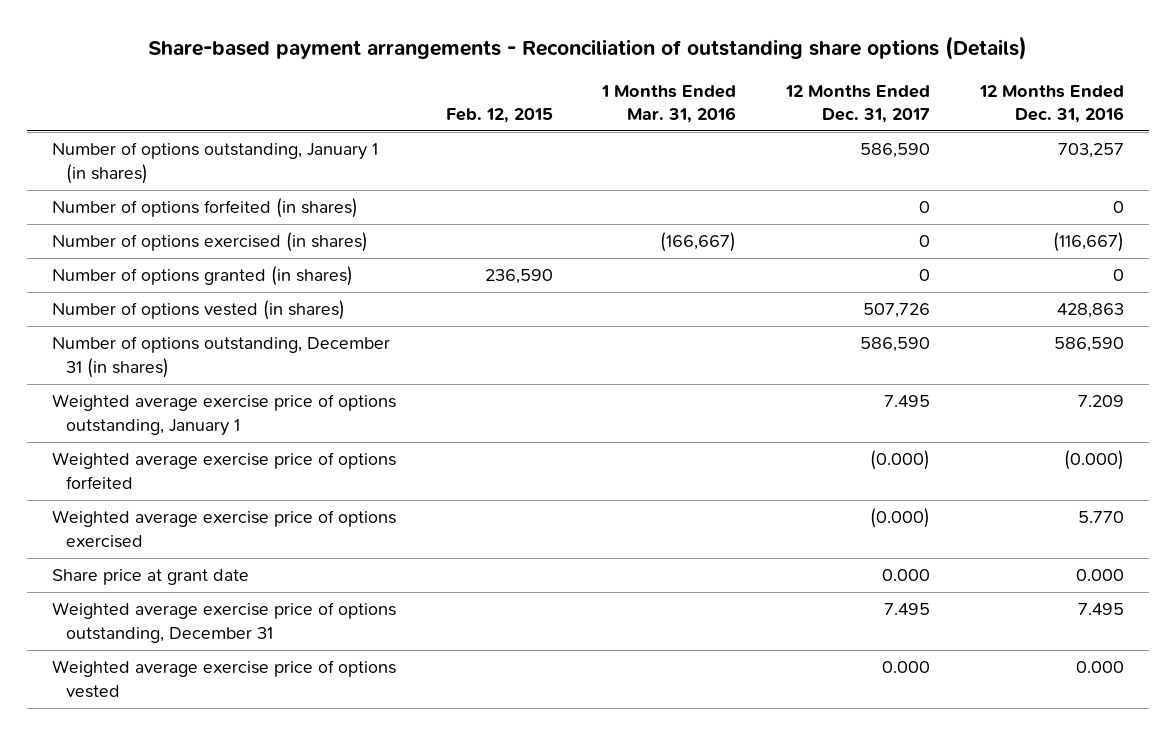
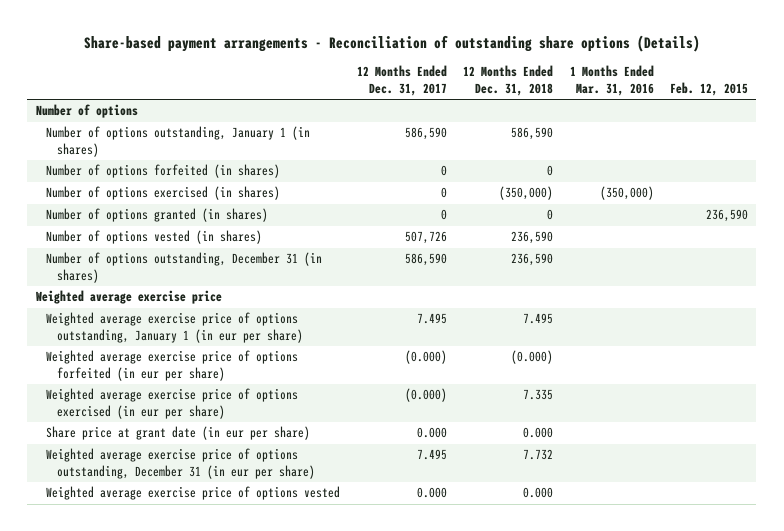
- | Feb. 12, 2015 | 1 Months Ended Mar. 31, 2016 | 12 Months Ended Dec. 31, 2017 | 12 Months Ended Dec. 31, 2016
+ | 12 Months Ended Dec. 31, 2017 | 12 Months Ended Dec. 31, 2018 | 1 Months Ended Mar. 31, 2016 | Feb. 12, 2015
+ Number of options
- Number of options exercised (in shares) | | (166,667) | 0 | (116,667)
+ Number of options exercised (in shares) | 0 | (350,000) | (350,000) |
- Weighted average exercise price of options outstanding, January 1 | | | 7.495 | 7.209
- Weighted average exercise price of options forfeited | | | (0.000) | (0.000)
- Weighted average exercise price of options exercised | | | (0.000) | 5.770
- Share price at grant date | | | 0.000 | 0.000
- Weighted average exercise price of options outstanding, December 31 | | | 7.495 | 7.495
+ Weighted average exercise price
+ Weighted average exercise price of options outstanding, January 1 (in eur per share) | 7.495 | 7.495 | |
+ Weighted average exercise price of options forfeited (in eur per share) | (0.000) | (0.000) | |
+ Weighted average exercise price of options exercised (in eur per share) | (0.000) | 7.335 | |
+ Share price at grant date (in eur per share) | 0.000 | 0.000 | |
+ Weighted average exercise price of options outstanding, December 31 (in eur per share) | 7.495 | 7.732 | |

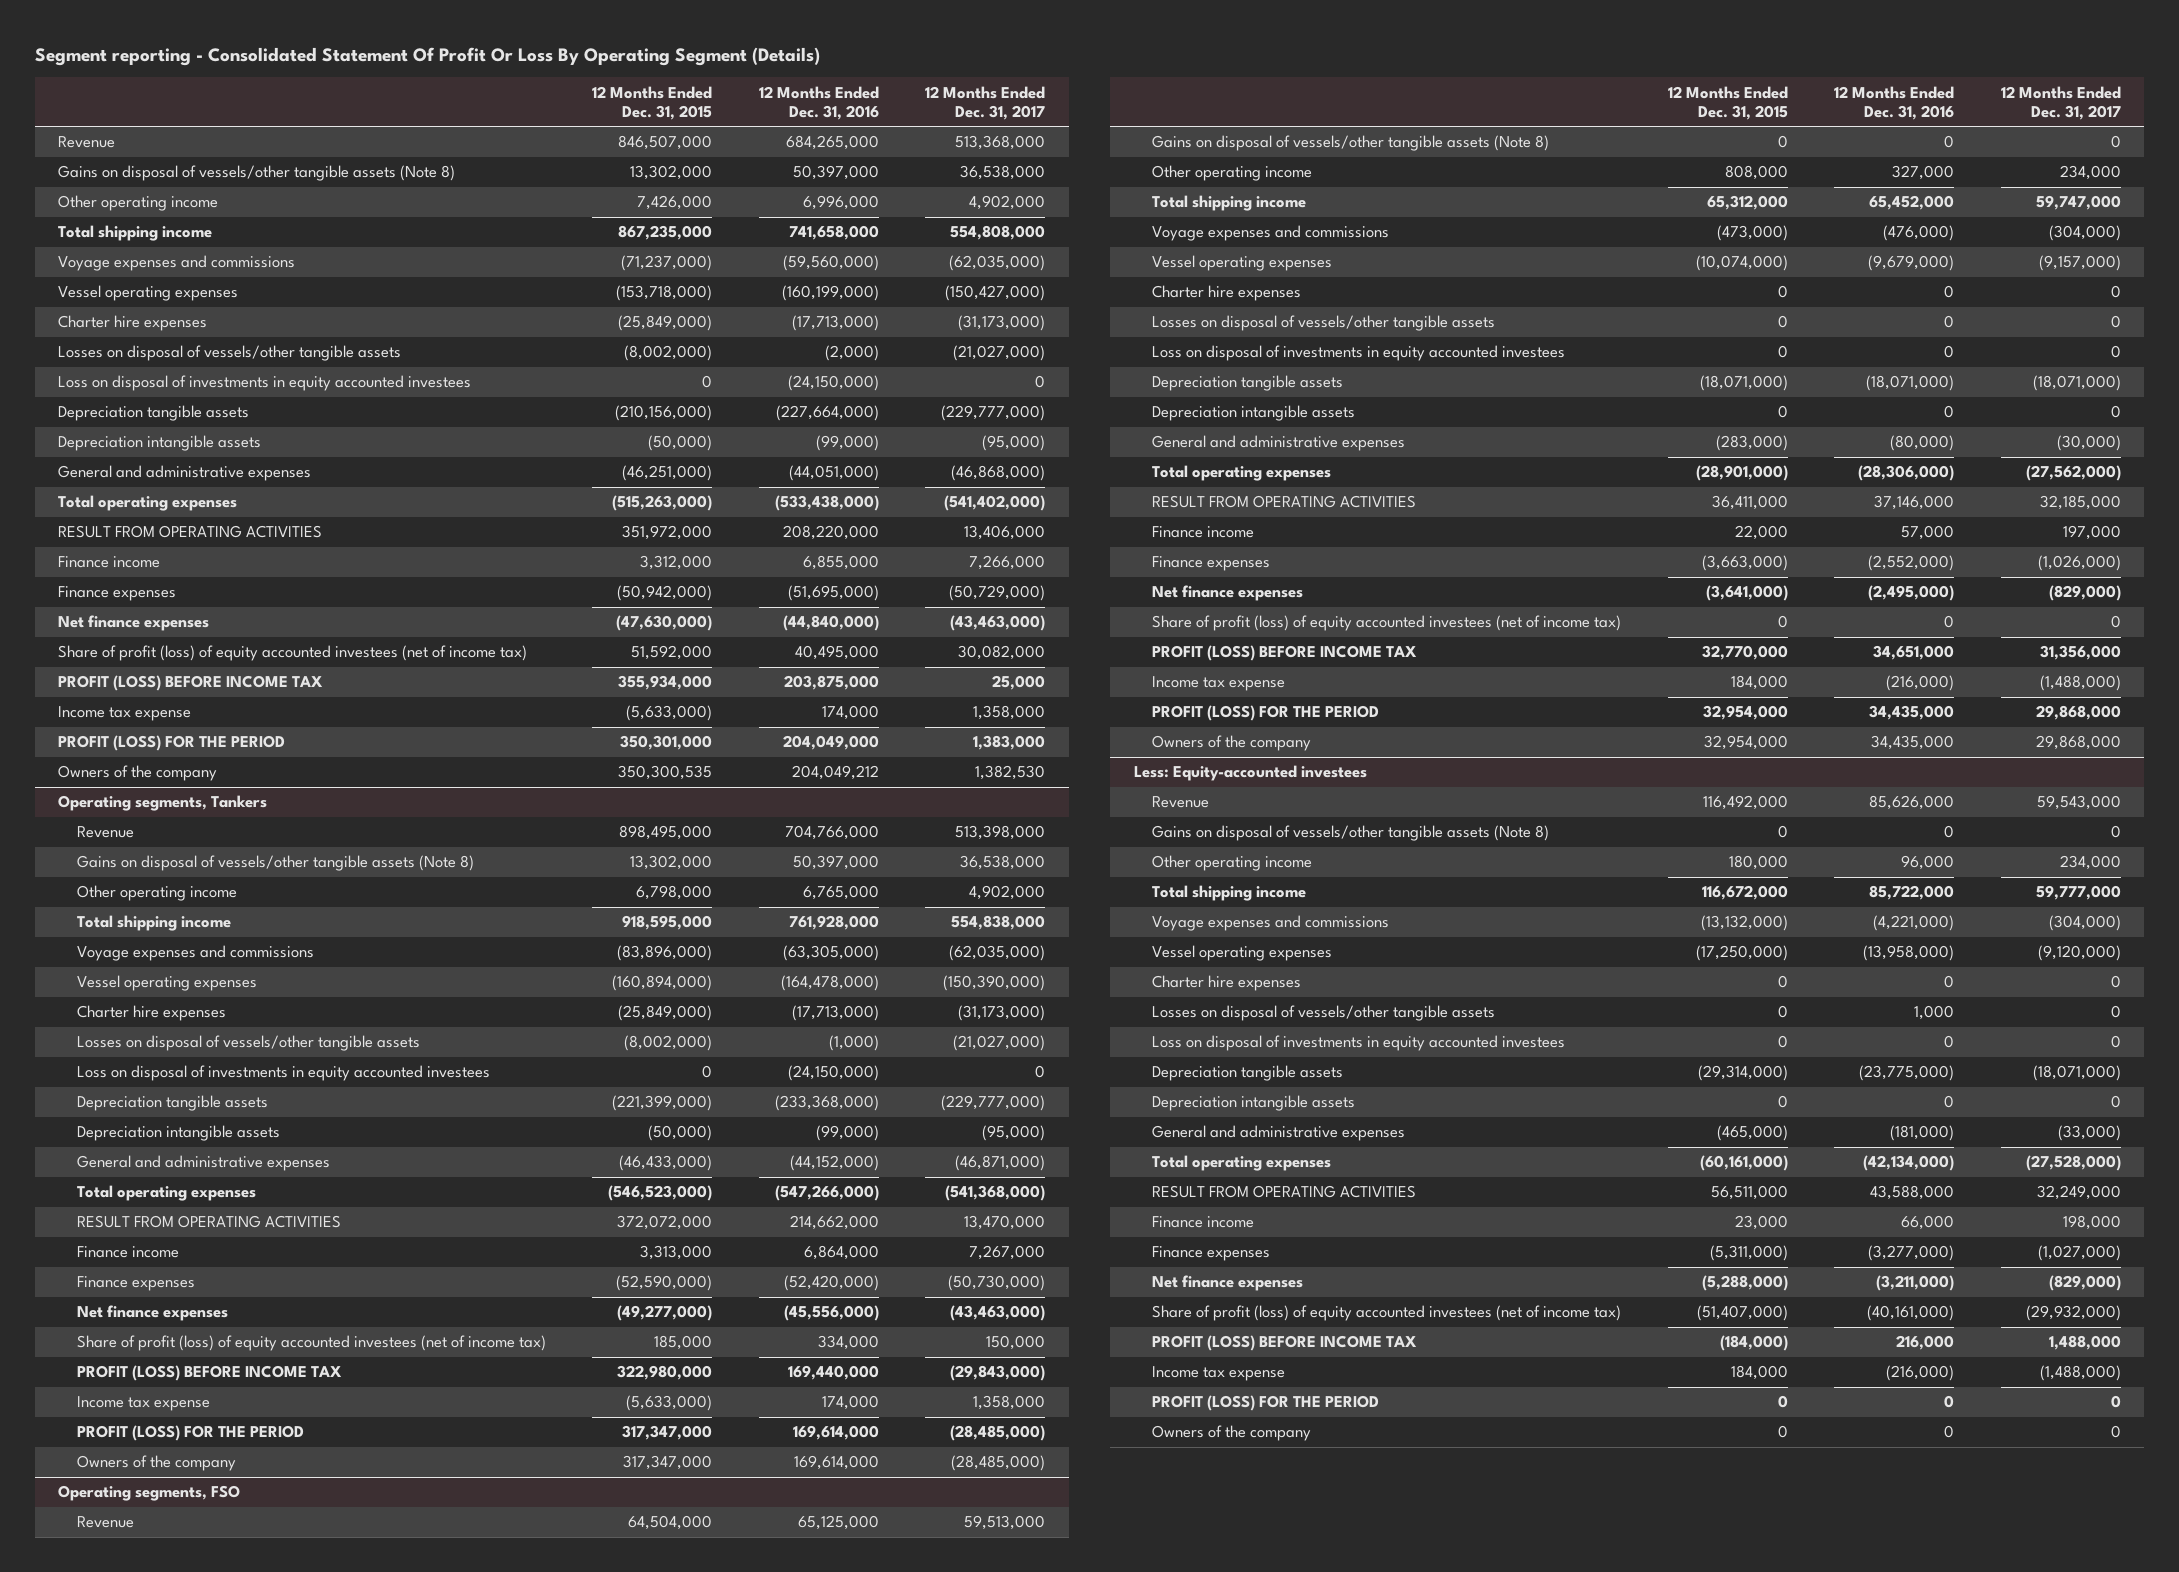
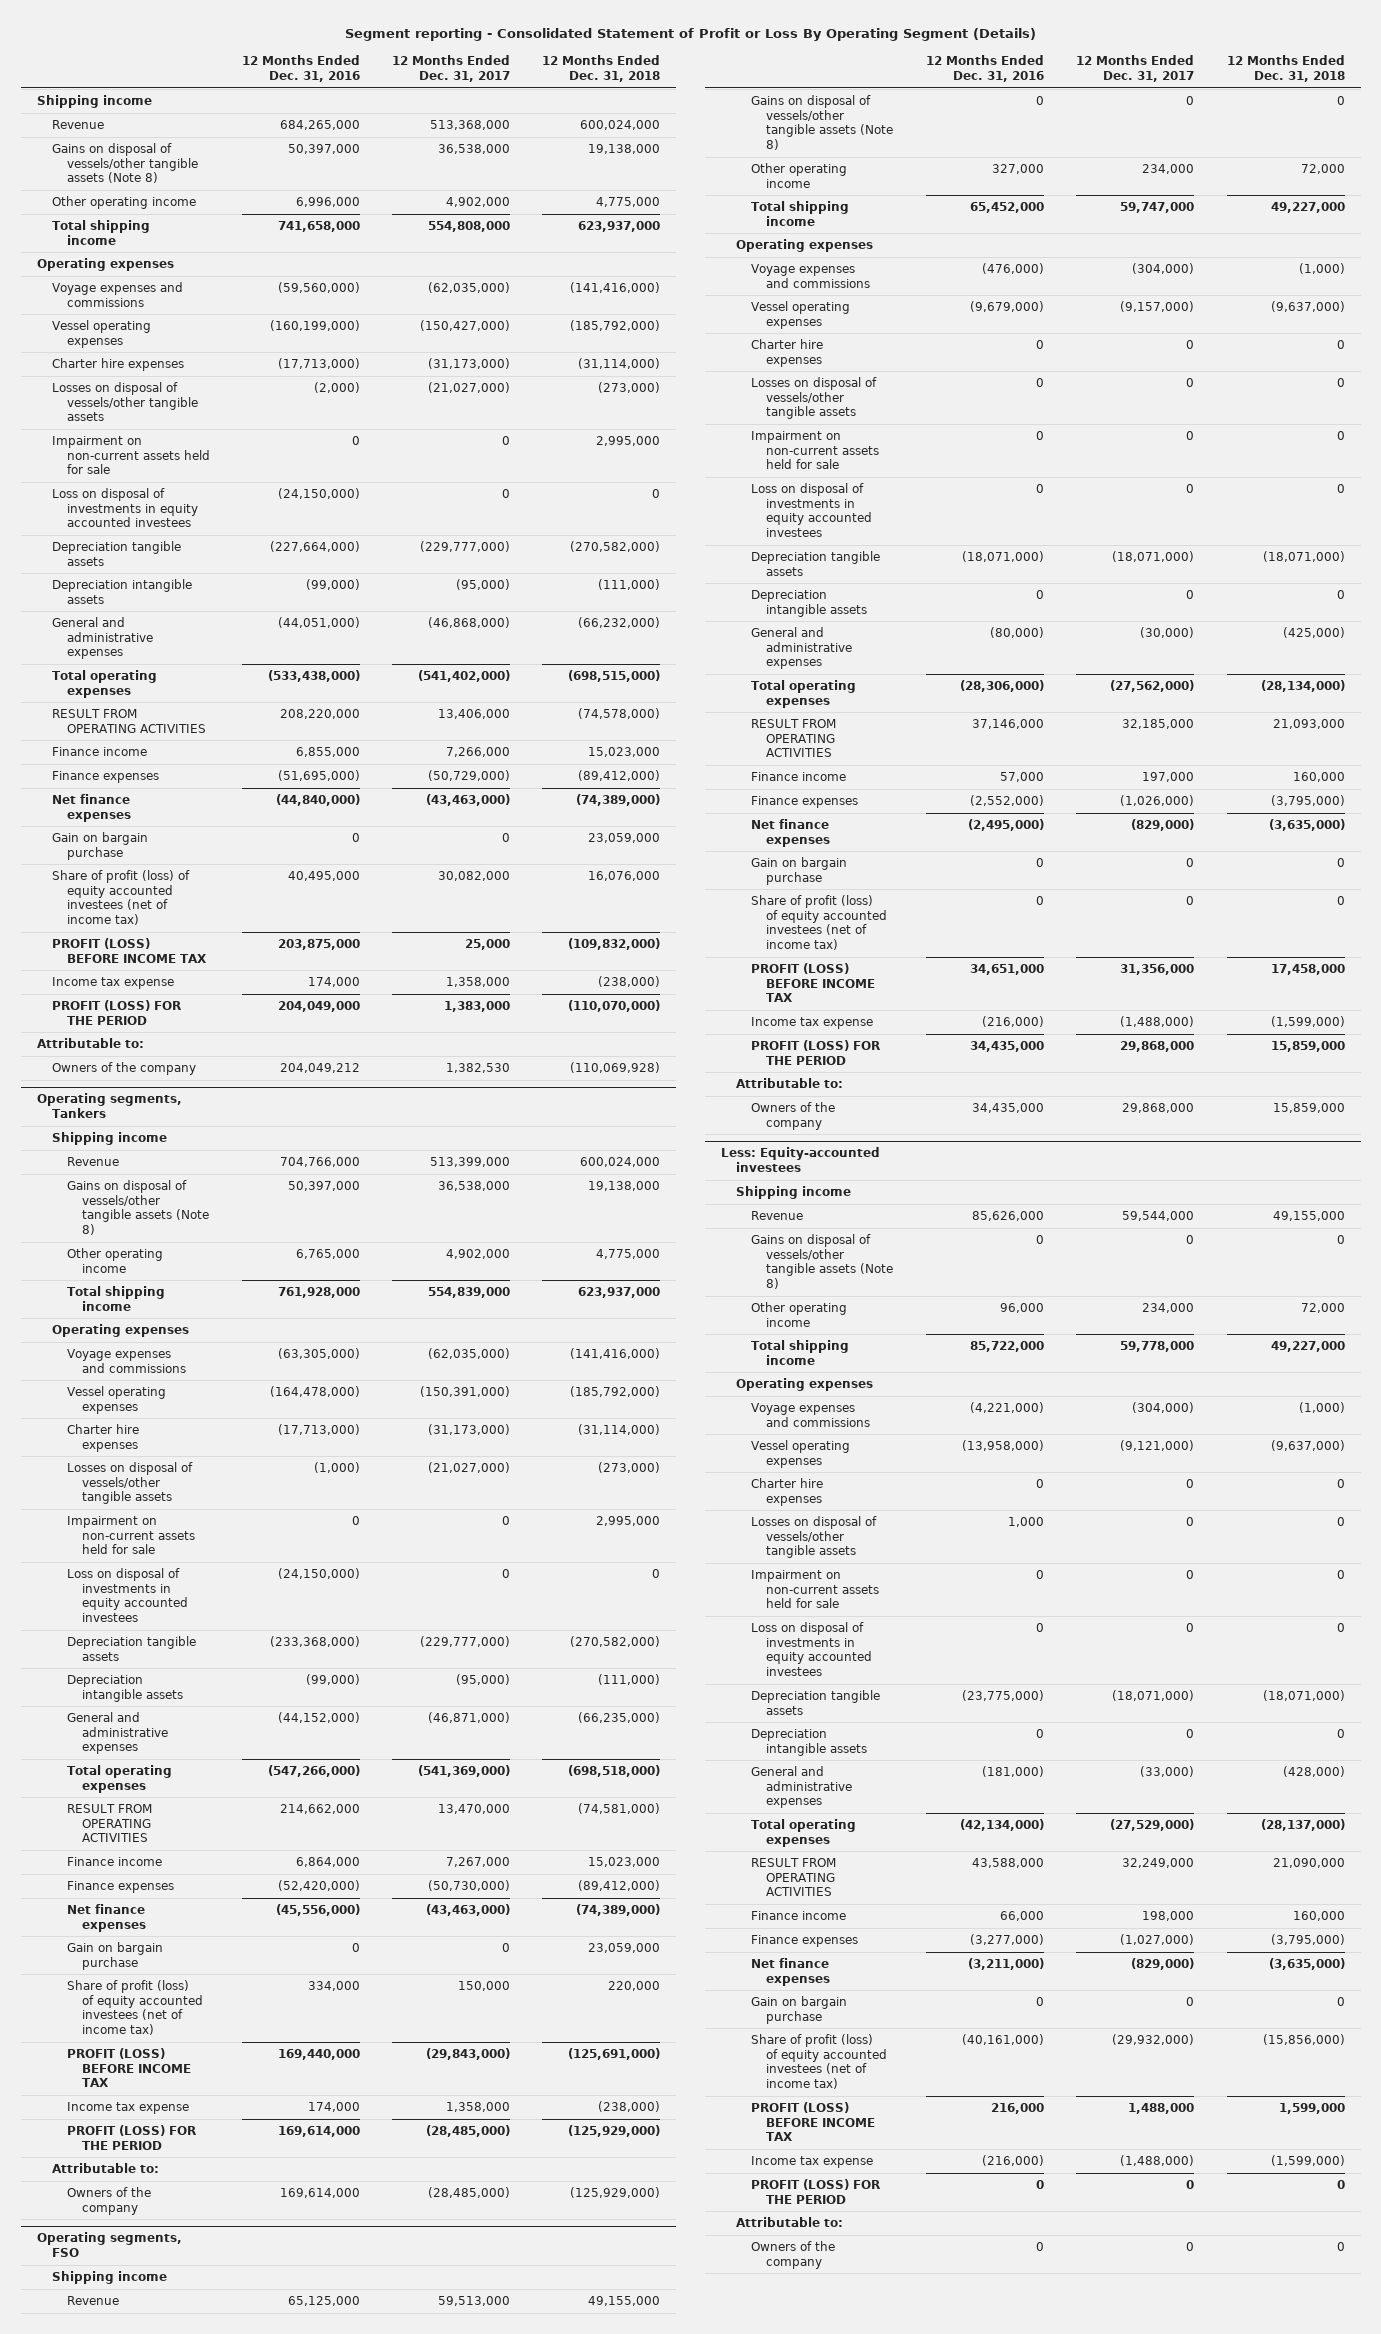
- Segment reporting - Consolidated Statement Of Profit Or Loss By Operating Segment (Details)
+ Segment reporting - Consolidated Statement of Profit or Loss By Operating Segment (Details)
- | 12 Months Ended Dec. 31, 2015 | 12 Months Ended Dec. 31, 2016 | 12 Months Ended Dec. 31, 2017
+ | 12 Months Ended Dec. 31, 2016 | 12 Months Ended Dec. 31, 2017 | 12 Months Ended Dec. 31, 2018
+ Shipping income
+ Operating expenses
+ Impairment on non-current assets held for sale | 0 | 0 | 2,995,000
+ Gain on bargain purchase | 0 | 0 | 23,059,000
+ Attributable to:
@ Operating segments, Tankers
- Revenue | 898,495,000 | 704,766,000 | 513,398,000
+ Shipping income
+ Revenue | 704,766,000 | 513,399,000 | 600,024,000
- Total shipping income | 918,595,000 | 761,928,000 | 554,838,000
+ Total shipping income | 761,928,000 | 554,839,000 | 623,937,000
+ Operating expenses
- Vessel operating expenses | (160,894,000) | (164,478,000) | (150,390,000)
+ Vessel operating expenses | (164,478,000) | (150,391,000) | (185,792,000)
+ Impairment on non-current assets held for sale | 0 | 0 | 2,995,000
- Total operating expenses | (546,523,000) | (547,266,000) | (541,368,000)
+ Total operating expenses | (547,266,000) | (541,369,000) | (698,518,000)
+ Gain on bargain purchase | 0 | 0 | 23,059,000
+ Attributable to:
@ Operating segments, FSO
+ Shipping income
+ Operating expenses
+ Impairment on non-current assets held for sale | 0 | 0 | 0
+ Gain on bargain purchase | 0 | 0 | 0
+ Attributable to:
@ Less: Equity-accounted investees
- Revenue | 116,492,000 | 85,626,000 | 59,543,000
+ Shipping income
+ Revenue | 85,626,000 | 59,544,000 | 49,155,000
- Total shipping income | 116,672,000 | 85,722,000 | 59,777,000
+ Total shipping income | 85,722,000 | 59,778,000 | 49,227,000
+ Operating expenses
- Vessel operating expenses | (17,250,000) | (13,958,000) | (9,120,000)
+ Vessel operating expenses | (13,958,000) | (9,121,000) | (9,637,000)
+ Impairment on non-current assets held for sale | 0 | 0 | 0
- Total operating expenses | (60,161,000) | (42,134,000) | (27,528,000)
+ Total operating expenses | (42,134,000) | (27,529,000) | (28,137,000)
+ Gain on bargain purchase | 0 | 0 | 0
+ Attributable to:

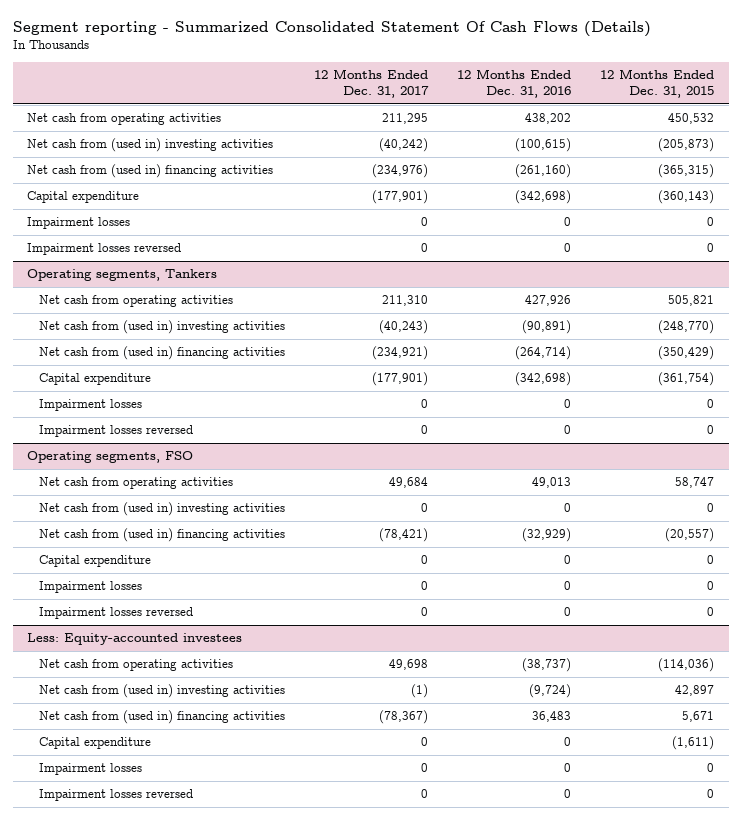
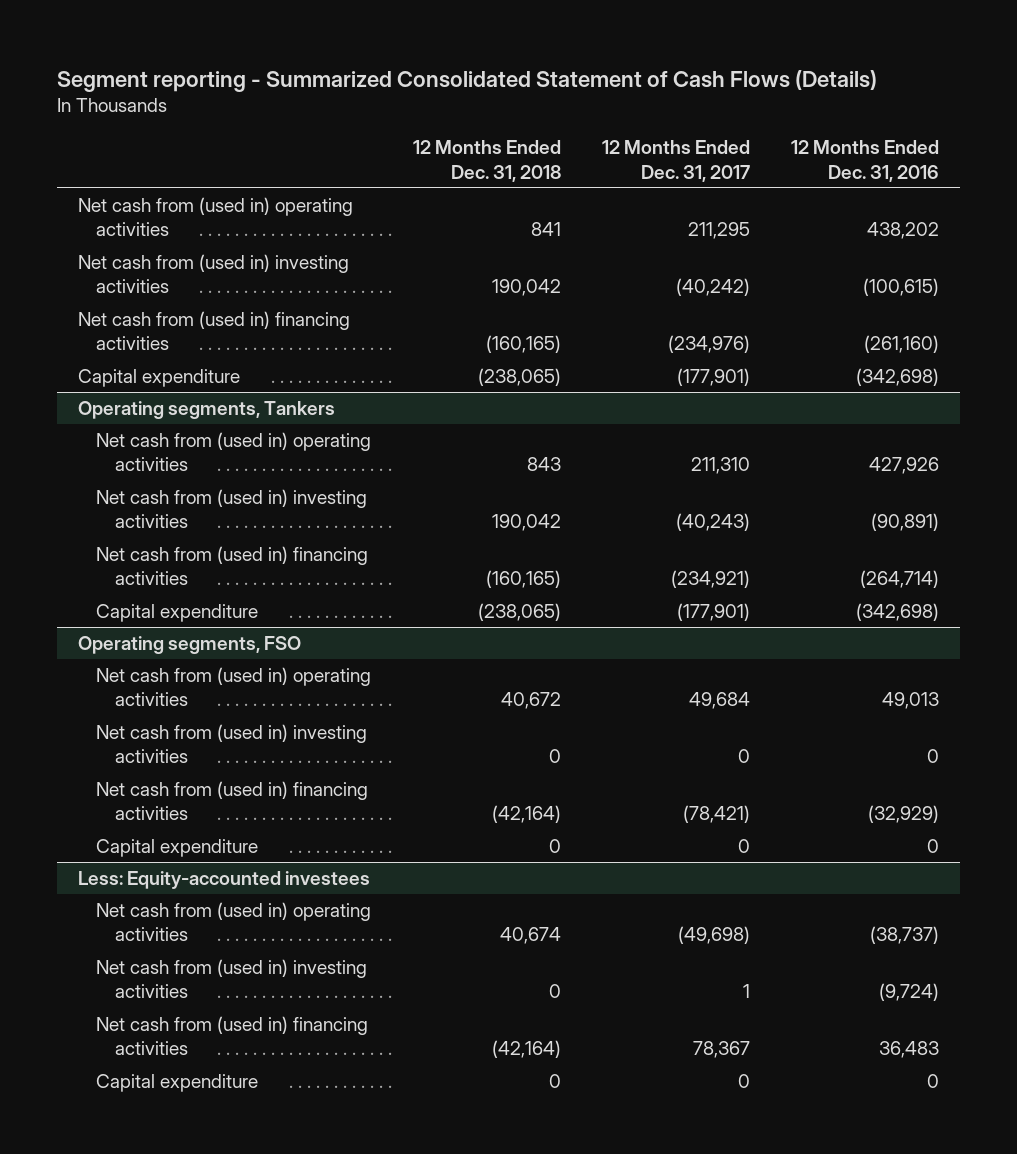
- Segment reporting - Summarized Consolidated Statement Of Cash Flows (Details)
+ Segment reporting - Summarized Consolidated Statement of Cash Flows (Details)
- | 12 Months Ended Dec. 31, 2017 | 12 Months Ended Dec. 31, 2016 | 12 Months Ended Dec. 31, 2015
+ | 12 Months Ended Dec. 31, 2018 | 12 Months Ended Dec. 31, 2017 | 12 Months Ended Dec. 31, 2016
- Net cash from operating activities | 211,295 | 438,202 | 450,532
+ Net cash from (used in) operating activities | 841 | 211,295 | 438,202
- Impairment losses | 0 | 0 | 0
- Impairment losses reversed | 0 | 0 | 0
@ Operating segments, Tankers
- Net cash from operating activities | 211,310 | 427,926 | 505,821
+ Net cash from (used in) operating activities | 843 | 211,310 | 427,926
- Impairment losses | 0 | 0 | 0
- Impairment losses reversed | 0 | 0 | 0
@ Operating segments, FSO
- Net cash from operating activities | 49,684 | 49,013 | 58,747
+ Net cash from (used in) operating activities | 40,672 | 49,684 | 49,013
- Impairment losses | 0 | 0 | 0
- Impairment losses reversed | 0 | 0 | 0
@ Less: Equity-accounted investees
- Net cash from operating activities | 49,698 | (38,737) | (114,036)
- Net cash from (used in) investing activities | (1) | (9,724) | 42,897
- Net cash from (used in) financing activities | (78,367) | 36,483 | 5,671
+ Net cash from (used in) operating activities | 40,674 | (49,698) | (38,737)
+ Net cash from (used in) investing activities | 0 | 1 | (9,724)
+ Net cash from (used in) financing activities | (42,164) | 78,367 | 36,483
- Impairment losses | 0 | 0 | 0
- Impairment losses reversed | 0 | 0 | 0

